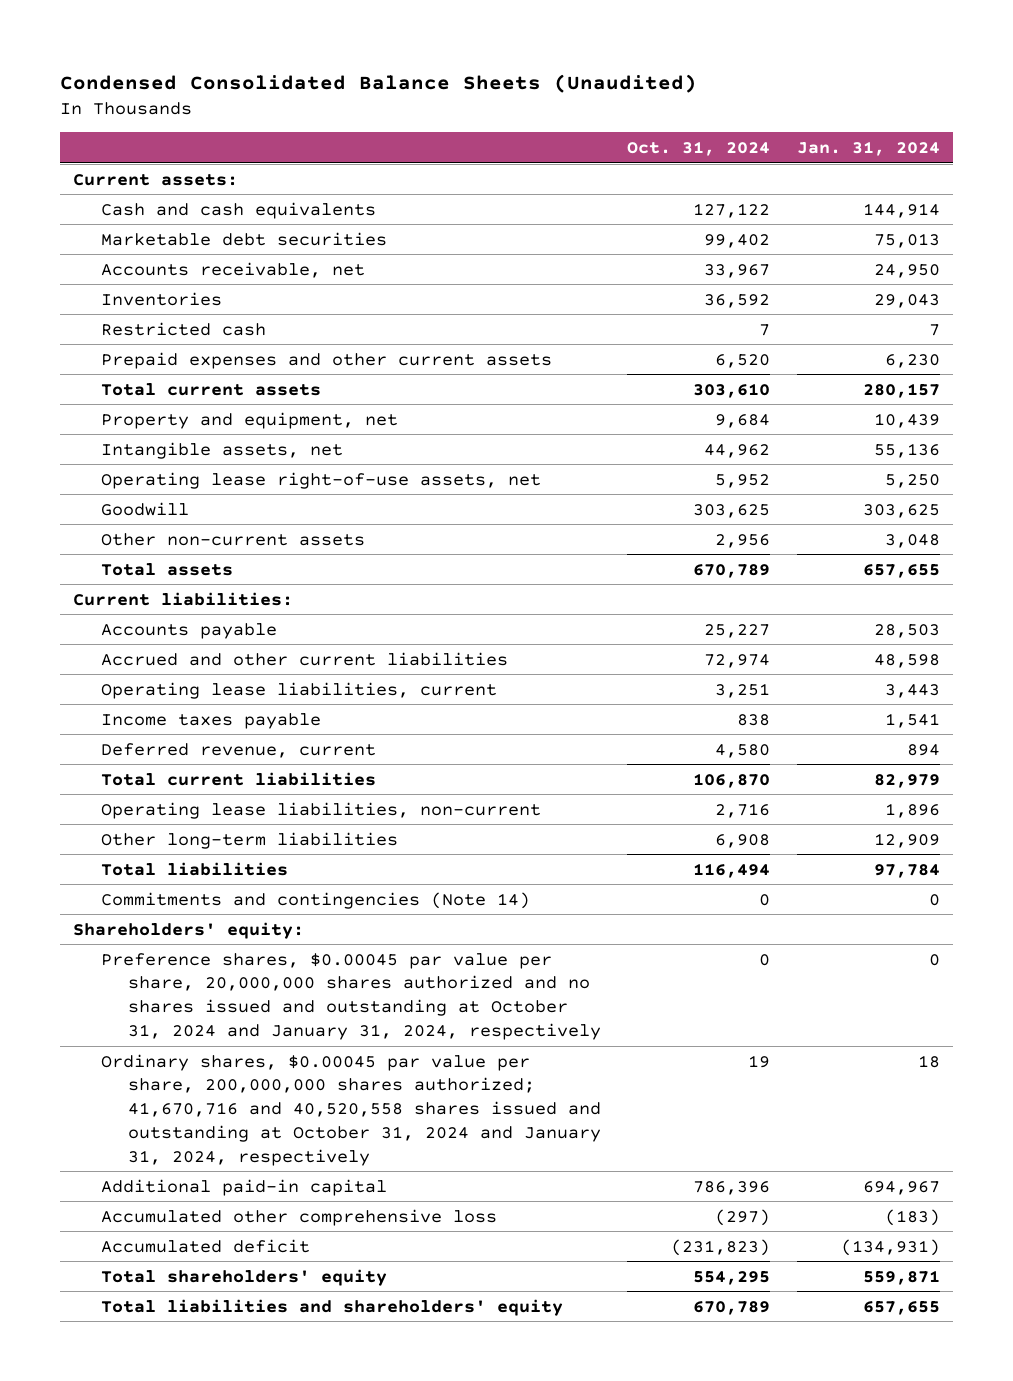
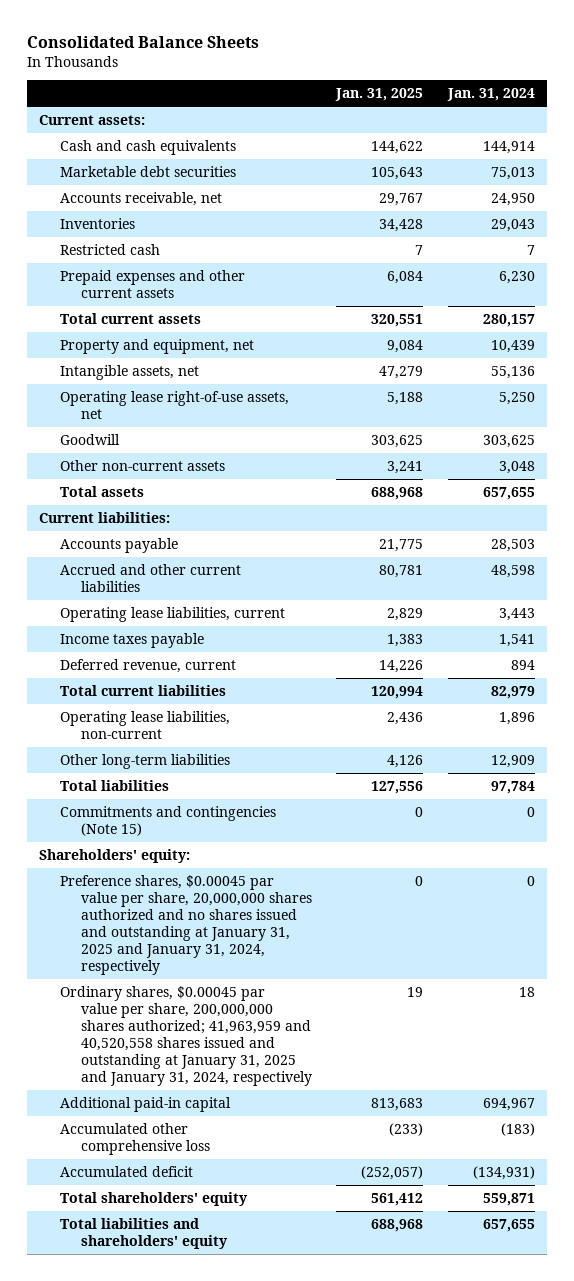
- Condensed Consolidated Balance Sheets (Unaudited)
+ Consolidated Balance Sheets
- | Oct. 31, 2024 | Jan. 31, 2024
+ | Jan. 31, 2025 | Jan. 31, 2024
- Commitments and contingencies (Note 14) | 0 | 0
+ Commitments and contingencies (Note 15) | 0 | 0
- Preference shares, $0.00045 par value per share, 20,000,000 shares authorized and no shares issued and outstanding at October 31, 2024 and January 31, 2024, respectively | 0 | 0
- Ordinary shares, $0.00045 par value per share, 200,000,000 shares authorized; 41,670,716 and 40,520,558 shares issued and outstanding at October 31, 2024 and January 31, 2024, respectively | 19 | 18
+ Preference shares, $0.00045 par value per share, 20,000,000 shares authorized and no shares issued and outstanding at January 31, 2025 and January 31, 2024, respectively | 0 | 0
+ Ordinary shares, $0.00045 par value per share, 200,000,000 shares authorized; 41,963,959 and 40,520,558 shares issued and outstanding at January 31, 2025 and January 31, 2024, respectively | 19 | 18

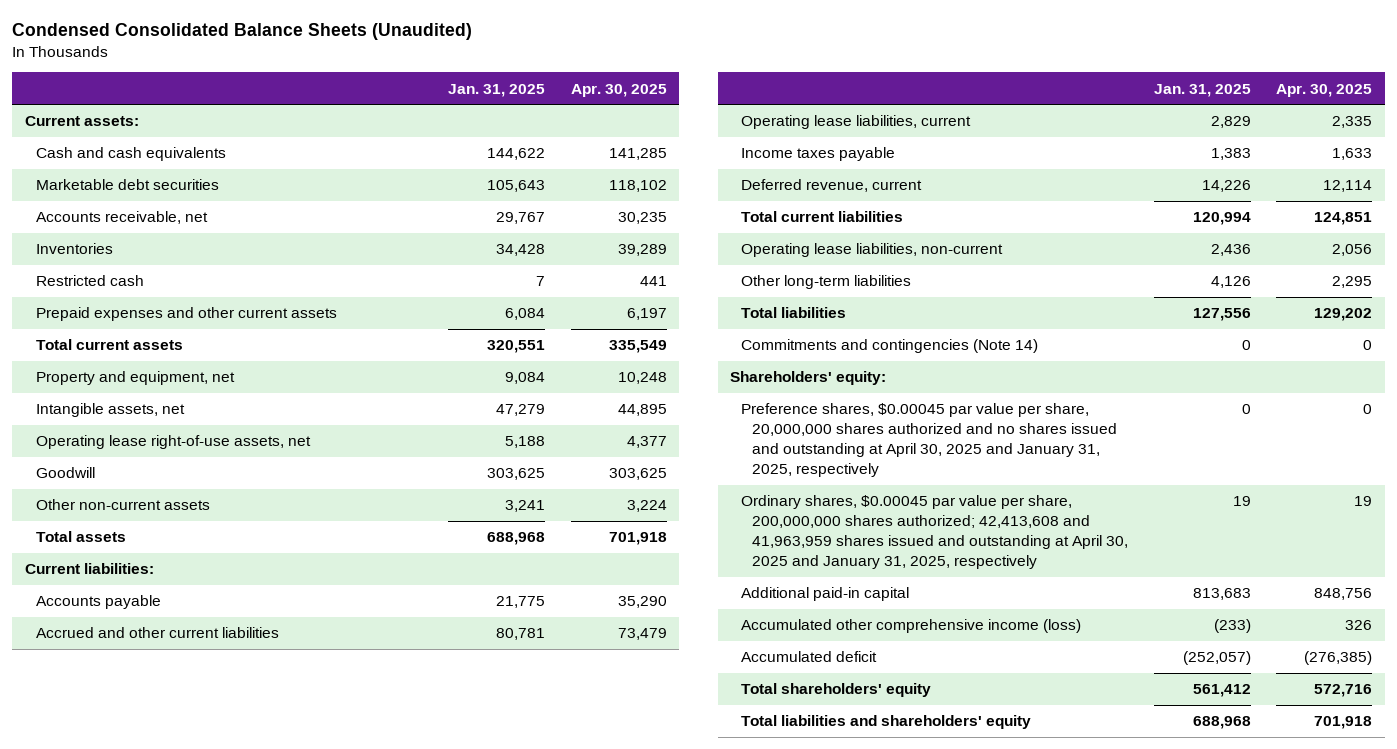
- Consolidated Balance Sheets
+ Condensed Consolidated Balance Sheets (Unaudited)
- | Jan. 31, 2025 | Jan. 31, 2024
+ | Jan. 31, 2025 | Apr. 30, 2025
- Commitments and contingencies (Note 15) | 0 | 0
+ Commitments and contingencies (Note 14) | 0 | 0
- Preference shares, $0.00045 par value per share, 20,000,000 shares authorized and no shares issued and outstanding at January 31, 2025 and January 31, 2024, respectively | 0 | 0
- Ordinary shares, $0.00045 par value per share, 200,000,000 shares authorized; 41,963,959 and 40,520,558 shares issued and outstanding at January 31, 2025 and January 31, 2024, respectively | 19 | 18
+ Preference shares, $0.00045 par value per share, 20,000,000 shares authorized and no shares issued and outstanding at April 30, 2025 and January 31, 2025, respectively | 0 | 0
+ Ordinary shares, $0.00045 par value per share, 200,000,000 shares authorized; 42,413,608 and 41,963,959 shares issued and outstanding at April 30, 2025 and January 31, 2025, respectively | 19 | 19
- Accumulated other comprehensive loss | (233) | (183)
+ Accumulated other comprehensive income (loss) | (233) | 326

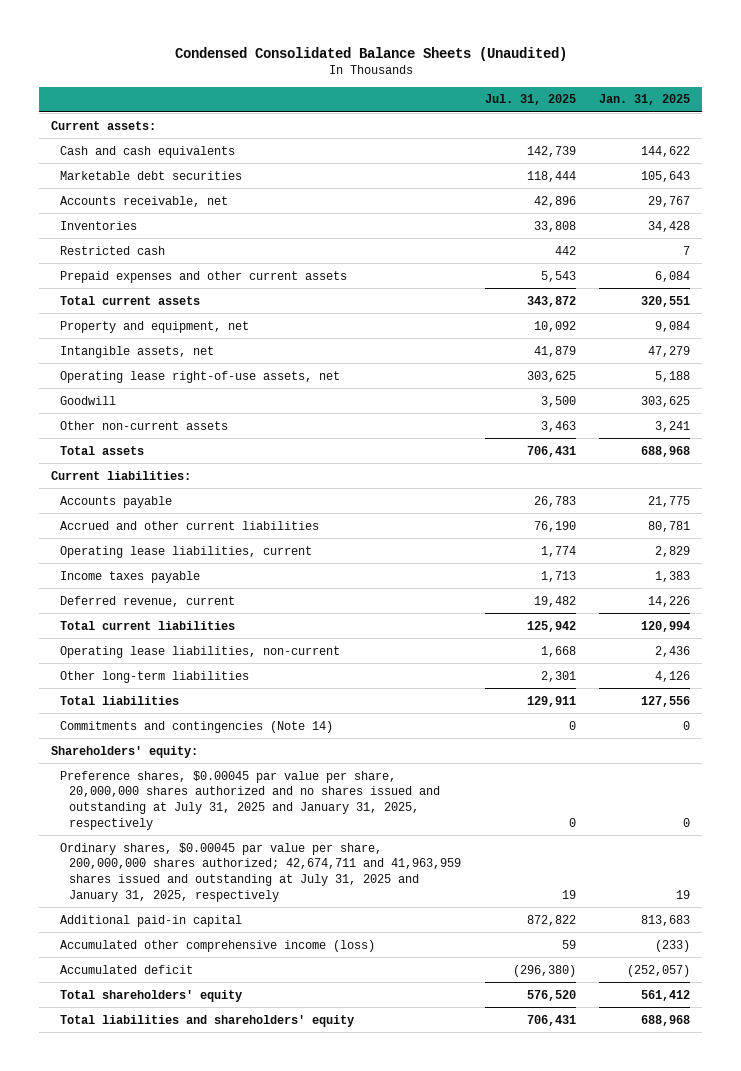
- | Jan. 31, 2025 | Apr. 30, 2025
+ | Jul. 31, 2025 | Jan. 31, 2025
- Preference shares, $0.00045 par value per share, 20,000,000 shares authorized and no shares issued and outstanding at April 30, 2025 and January 31, 2025, respectively | 0 | 0
- Ordinary shares, $0.00045 par value per share, 200,000,000 shares authorized; 42,413,608 and 41,963,959 shares issued and outstanding at April 30, 2025 and January 31, 2025, respectively | 19 | 19
+ Preference shares, $0.00045 par value per share, 20,000,000 shares authorized and no shares issued and outstanding at July 31, 2025 and January 31, 2025, respectively | 0 | 0
+ Ordinary shares, $0.00045 par value per share, 200,000,000 shares authorized; 42,674,711 and 41,963,959 shares issued and outstanding at July 31, 2025 and January 31, 2025, respectively | 19 | 19

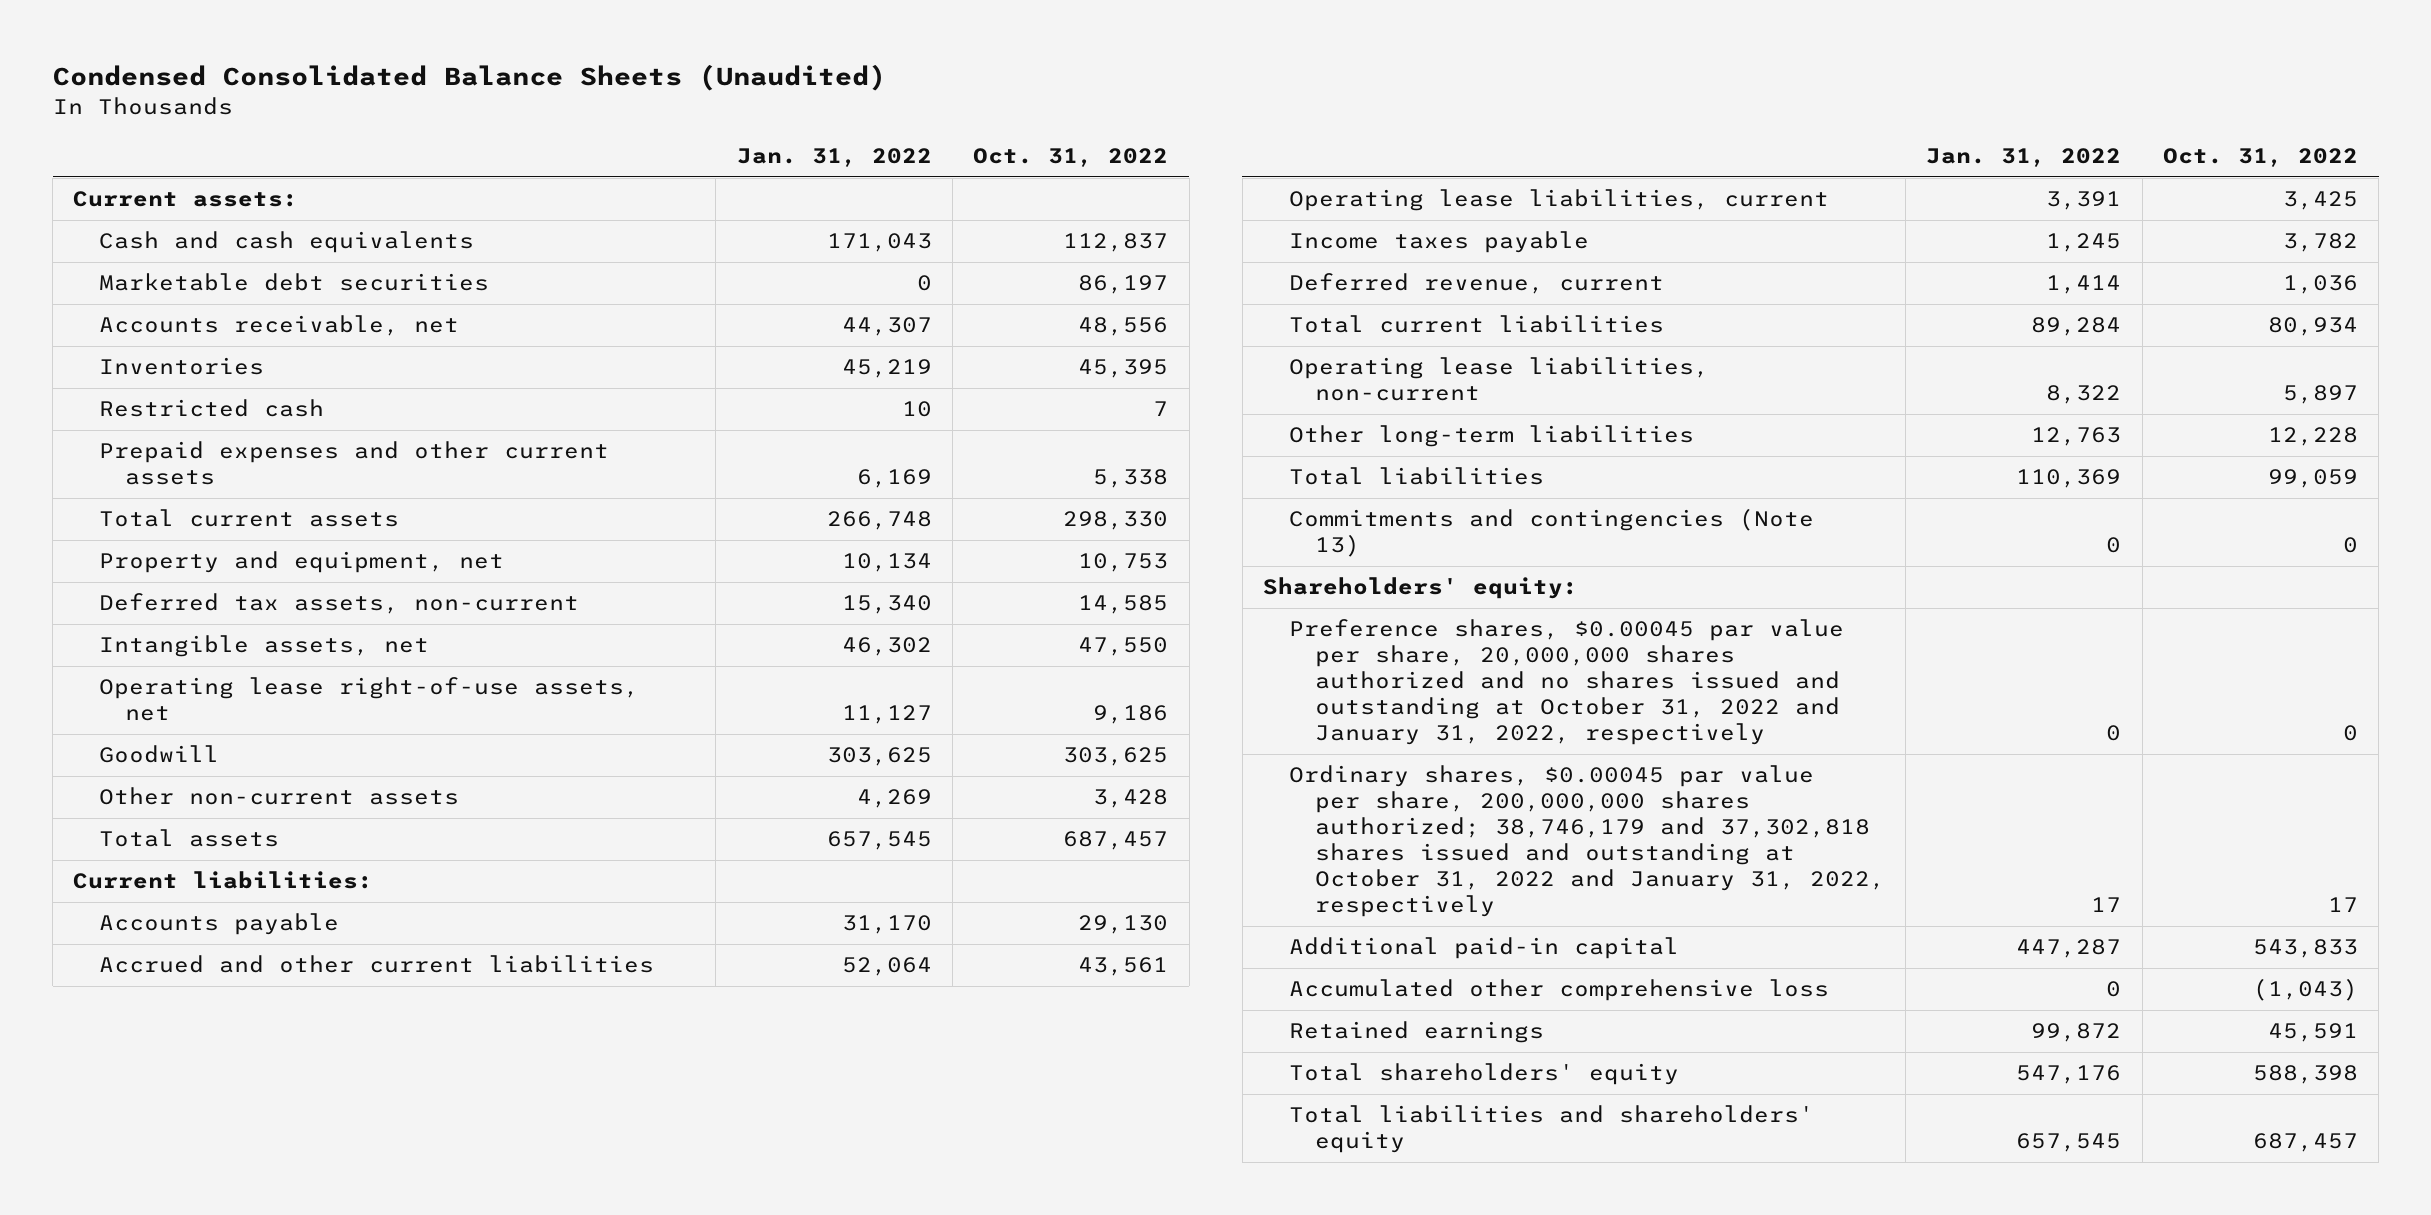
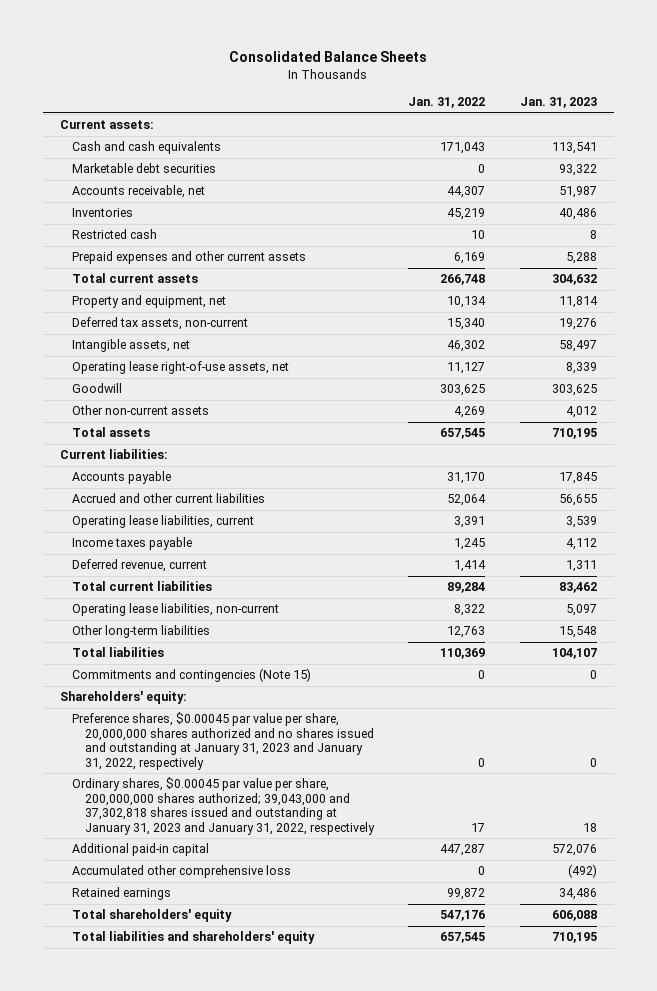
- Condensed Consolidated Balance Sheets (Unaudited)
+ Consolidated Balance Sheets
- | Jan. 31, 2022 | Oct. 31, 2022
+ | Jan. 31, 2022 | Jan. 31, 2023
- Commitments and contingencies (Note 13) | 0 | 0
+ Commitments and contingencies (Note 15) | 0 | 0
- Preference shares, $0.00045 par value per share, 20,000,000 shares authorized and no shares issued and outstanding at October 31, 2022 and January 31, 2022, respectively | 0 | 0
- Ordinary shares, $0.00045 par value per share, 200,000,000 shares authorized; 38,746,179 and 37,302,818 shares issued and outstanding at October 31, 2022 and January 31, 2022, respectively | 17 | 17
+ Preference shares, $0.00045 par value per share, 20,000,000 shares authorized and no shares issued and outstanding at January 31, 2023 and January 31, 2022, respectively | 0 | 0
+ Ordinary shares, $0.00045 par value per share, 200,000,000 shares authorized; 39,043,000 and 37,302,818 shares issued and outstanding at January 31, 2023 and January 31, 2022, respectively | 17 | 18

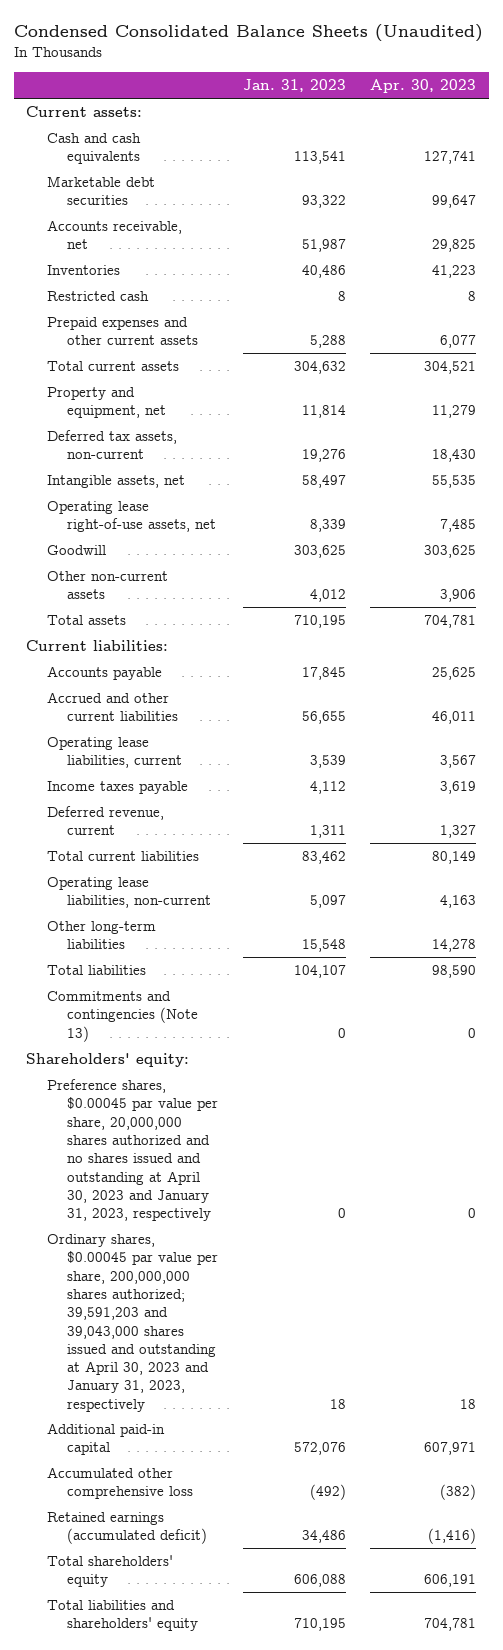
- Consolidated Balance Sheets
+ Condensed Consolidated Balance Sheets (Unaudited)
- | Jan. 31, 2022 | Jan. 31, 2023
+ | Jan. 31, 2023 | Apr. 30, 2023
- Commitments and contingencies (Note 15) | 0 | 0
+ Commitments and contingencies (Note 13) | 0 | 0
- Preference shares, $0.00045 par value per share, 20,000,000 shares authorized and no shares issued and outstanding at January 31, 2023 and January 31, 2022, respectively | 0 | 0
- Ordinary shares, $0.00045 par value per share, 200,000,000 shares authorized; 39,043,000 and 37,302,818 shares issued and outstanding at January 31, 2023 and January 31, 2022, respectively | 17 | 18
+ Preference shares, $0.00045 par value per share, 20,000,000 shares authorized and no shares issued and outstanding at April 30, 2023 and January 31, 2023, respectively | 0 | 0
+ Ordinary shares, $0.00045 par value per share, 200,000,000 shares authorized; 39,591,203 and 39,043,000 shares issued and outstanding at April 30, 2023 and January 31, 2023, respectively | 18 | 18
- Retained earnings | 99,872 | 34,486
+ Retained earnings (accumulated deficit) | 34,486 | (1,416)

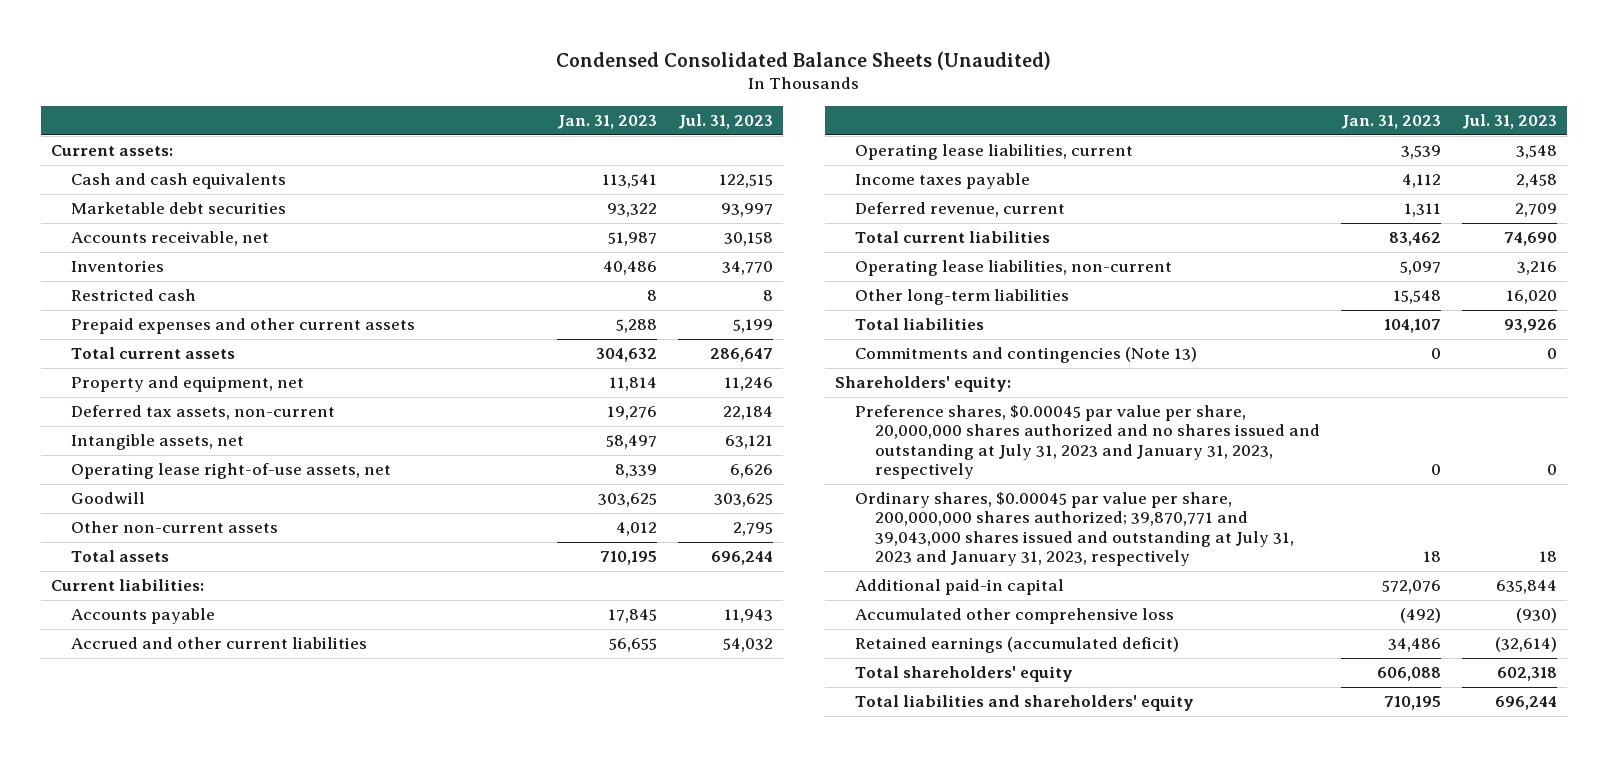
- | Jan. 31, 2023 | Apr. 30, 2023
+ | Jan. 31, 2023 | Jul. 31, 2023
- Preference shares, $0.00045 par value per share, 20,000,000 shares authorized and no shares issued and outstanding at April 30, 2023 and January 31, 2023, respectively | 0 | 0
- Ordinary shares, $0.00045 par value per share, 200,000,000 shares authorized; 39,591,203 and 39,043,000 shares issued and outstanding at April 30, 2023 and January 31, 2023, respectively | 18 | 18
+ Preference shares, $0.00045 par value per share, 20,000,000 shares authorized and no shares issued and outstanding at July 31, 2023 and January 31, 2023, respectively | 0 | 0
+ Ordinary shares, $0.00045 par value per share, 200,000,000 shares authorized; 39,870,771 and 39,043,000 shares issued and outstanding at July 31, 2023 and January 31, 2023, respectively | 18 | 18

